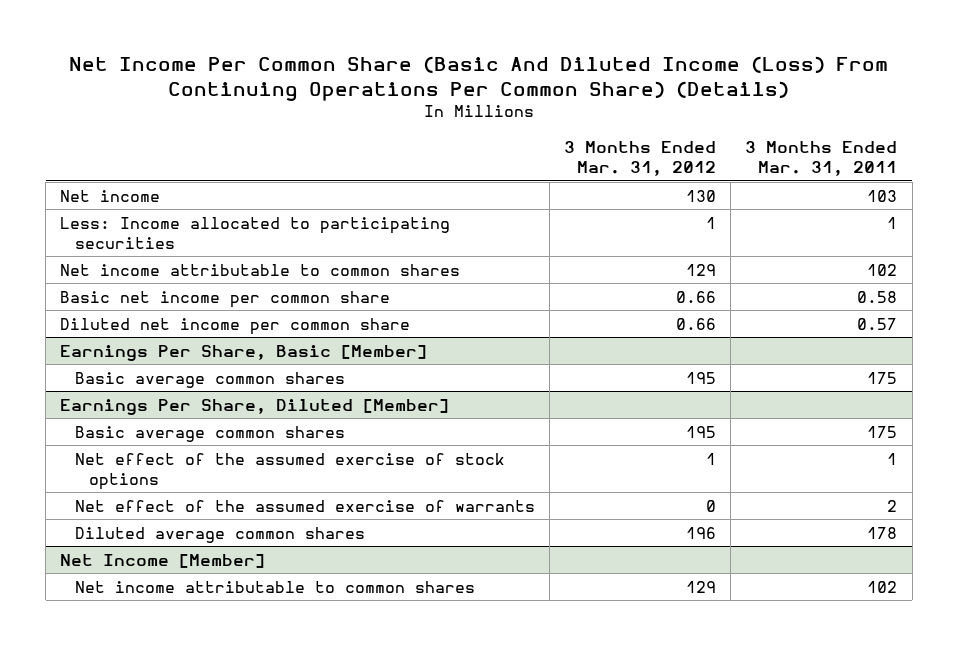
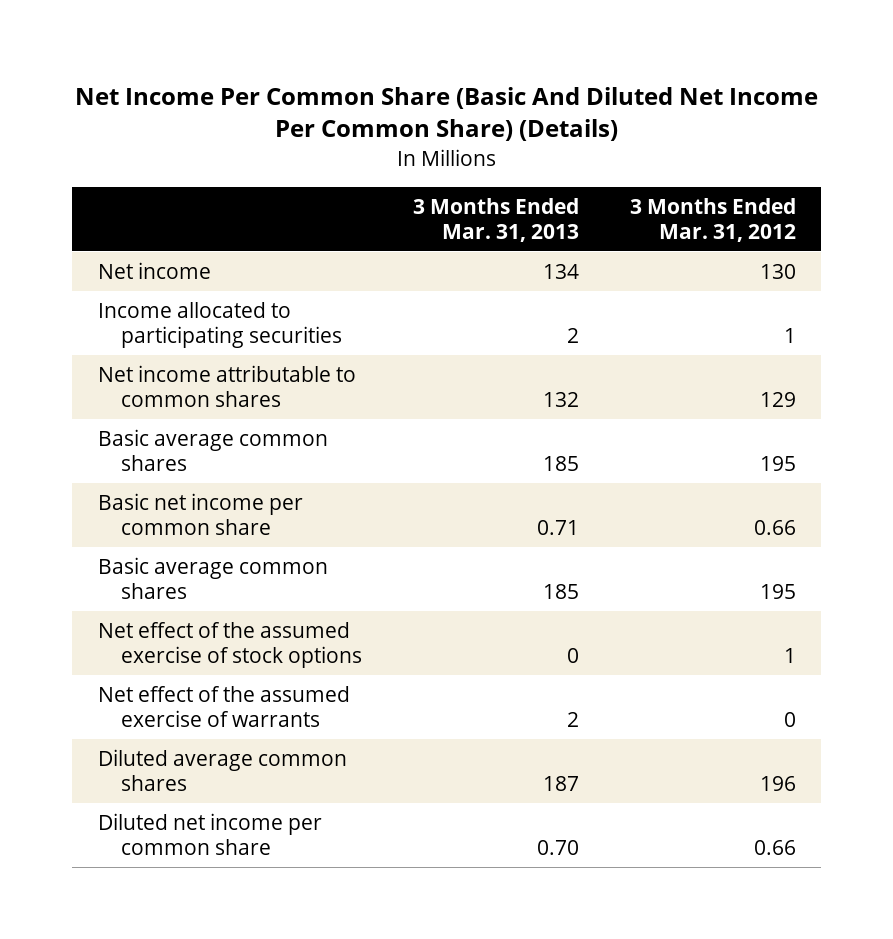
- Net Income Per Common Share (Basic And Diluted Income (Loss) From Continuing Operations Per Common Share) (Details)
+ Net Income Per Common Share (Basic And Diluted Net Income Per Common Share) (Details)
- | 3 Months Ended Mar. 31, 2012 | 3 Months Ended Mar. 31, 2011
+ | 3 Months Ended Mar. 31, 2013 | 3 Months Ended Mar. 31, 2012
- Less: Income allocated to participating securities | 1 | 1
+ Income allocated to participating securities | 2 | 1
- Earnings Per Share, Basic [Member]
- Earnings Per Share, Diluted [Member]
moved down: Basic net income per common share | 0.71 | 0.66
- Net Income [Member]
- Net income attributable to common shares | 129 | 102
moved down: Diluted net income per common share | 0.70 | 0.66

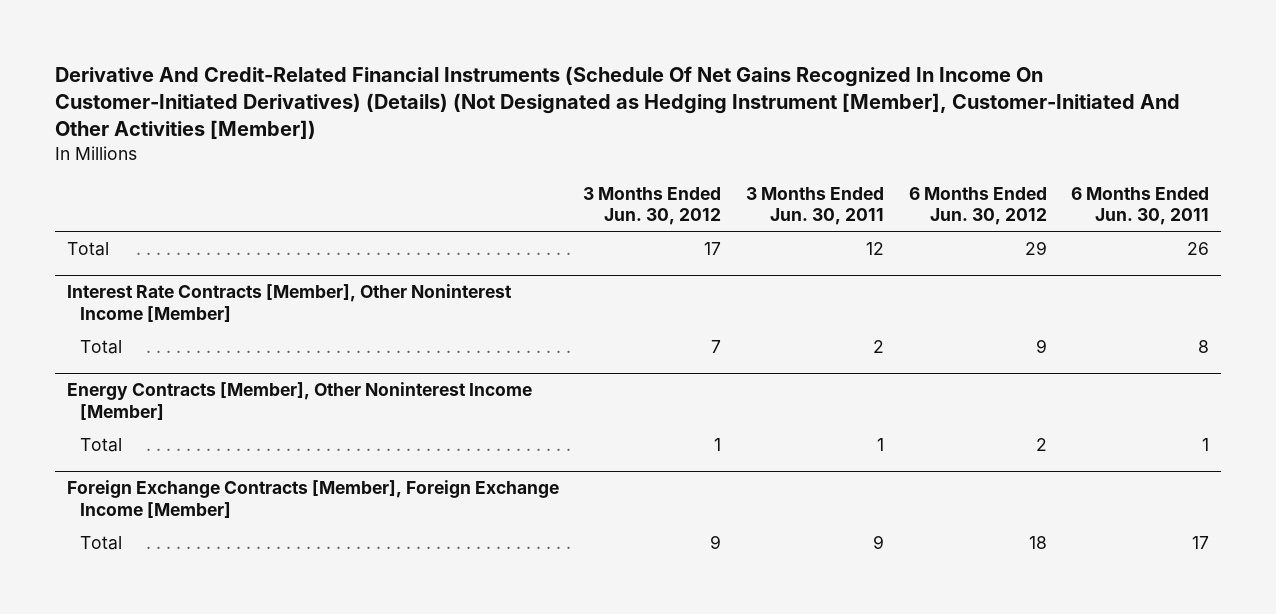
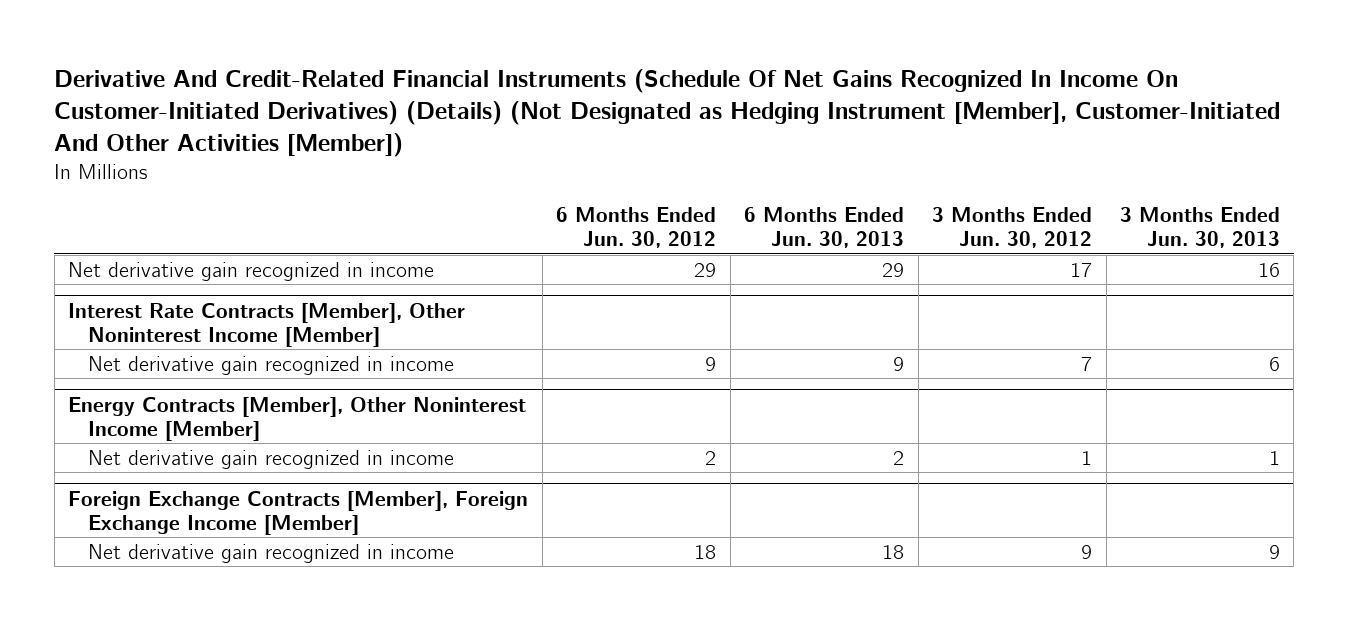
- | 3 Months Ended Jun. 30, 2012 | 3 Months Ended Jun. 30, 2011 | 6 Months Ended Jun. 30, 2012 | 6 Months Ended Jun. 30, 2011
+ | 6 Months Ended Jun. 30, 2012 | 6 Months Ended Jun. 30, 2013 | 3 Months Ended Jun. 30, 2012 | 3 Months Ended Jun. 30, 2013
- Total | 17 | 12 | 29 | 26
+ Net derivative gain recognized in income | 29 | 29 | 17 | 16
@ Interest Rate Contracts [Member], Other Noninterest Income [Member]
- Total | 7 | 2 | 9 | 8
+ Net derivative gain recognized in income | 9 | 9 | 7 | 6
@ Energy Contracts [Member], Other Noninterest Income [Member]
- Total | 1 | 1 | 2 | 1
+ Net derivative gain recognized in income | 2 | 2 | 1 | 1
@ Foreign Exchange Contracts [Member], Foreign Exchange Income [Member]
- Total | 9 | 9 | 18 | 17
+ Net derivative gain recognized in income | 18 | 18 | 9 | 9

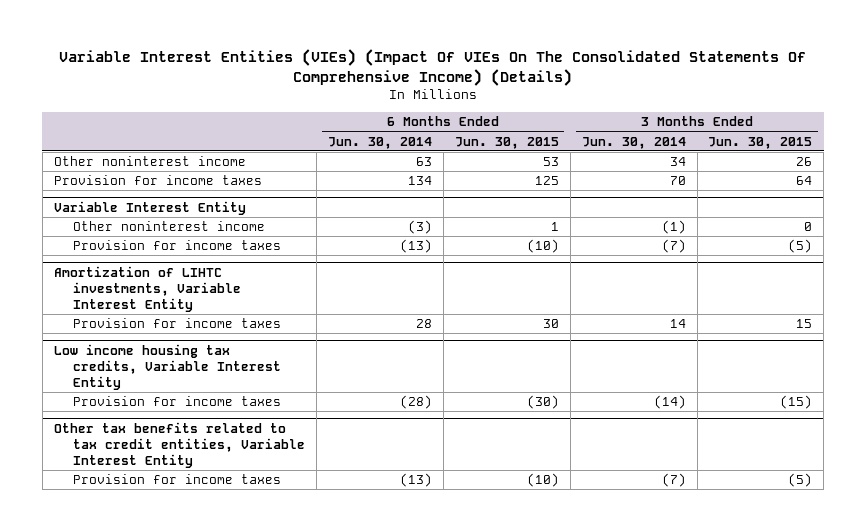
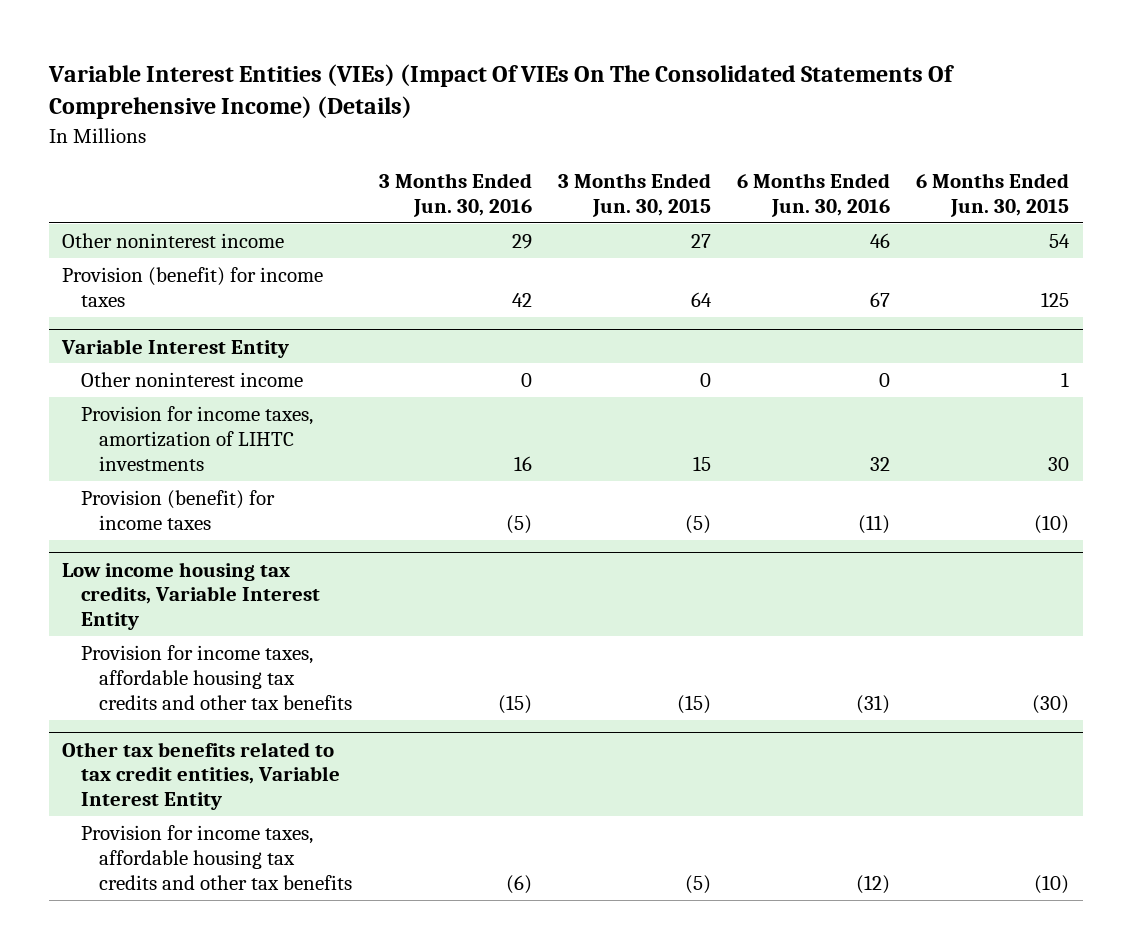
- | 6 Months Ended Jun. 30, 2014 | 6 Months Ended Jun. 30, 2015 | 3 Months Ended Jun. 30, 2014 | 3 Months Ended Jun. 30, 2015
+ | 3 Months Ended Jun. 30, 2016 | 3 Months Ended Jun. 30, 2015 | 6 Months Ended Jun. 30, 2016 | 6 Months Ended Jun. 30, 2015
- Other noninterest income | 63 | 53 | 34 | 26
- Provision for income taxes | 134 | 125 | 70 | 64
+ Other noninterest income | 29 | 27 | 46 | 54
+ Provision (benefit) for income taxes | 42 | 64 | 67 | 125
@ Variable Interest Entity
- Provision for income taxes | (13) | (10) | (7) | (5)
- Amortization of LIHTC investments, Variable Interest Entity
- Provision for income taxes | 28 | 30 | 14 | 15
@ Variable Interest Entity
+ Provision for income taxes, amortization of LIHTC investments | 16 | 15 | 32 | 30
+ Provision (benefit) for income taxes | (5) | (5) | (11) | (10)
@ Low income housing tax credits, Variable Interest Entity
- Provision for income taxes | (28) | (30) | (14) | (15)
+ Provision for income taxes, affordable housing tax credits and other tax benefits | (15) | (15) | (31) | (30)
@ Other tax benefits related to tax credit entities, Variable Interest Entity
- Provision for income taxes | (13) | (10) | (7) | (5)
+ Provision for income taxes, affordable housing tax credits and other tax benefits | (6) | (5) | (12) | (10)

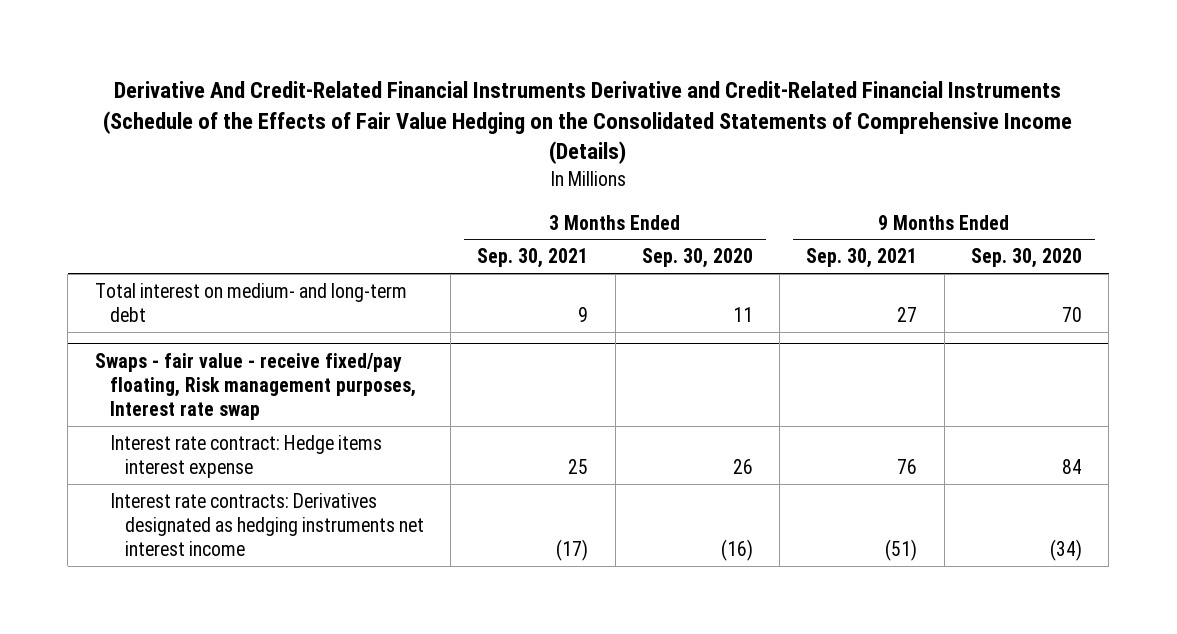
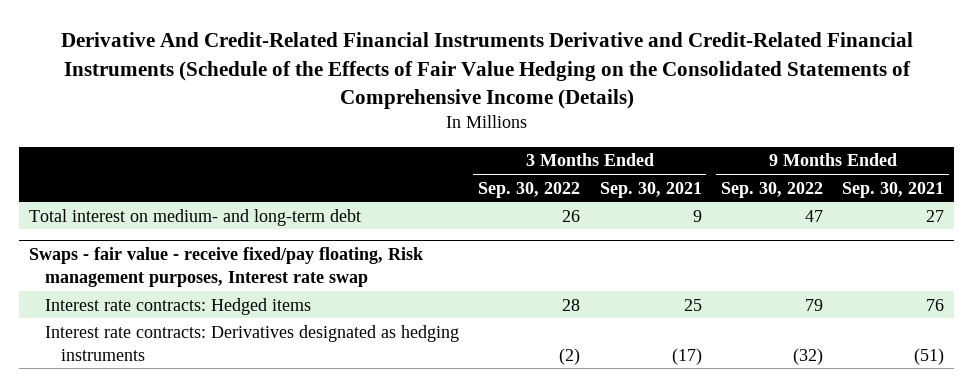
- | 3 Months Ended Sep. 30, 2021 | 3 Months Ended Sep. 30, 2020 | 9 Months Ended Sep. 30, 2021 | 9 Months Ended Sep. 30, 2020
+ | 3 Months Ended Sep. 30, 2022 | 3 Months Ended Sep. 30, 2021 | 9 Months Ended Sep. 30, 2022 | 9 Months Ended Sep. 30, 2021
@ Swaps - fair value - receive fixed/pay floating, Risk management purposes, Interest rate swap
- Interest rate contract: Hedge items interest expense | 25 | 26 | 76 | 84
- Interest rate contracts: Derivatives designated as hedging instruments net interest income | (17) | (16) | (51) | (34)
+ Interest rate contracts: Hedged items | 28 | 25 | 79 | 76
+ Interest rate contracts: Derivatives designated as hedging instruments | (2) | (17) | (32) | (51)

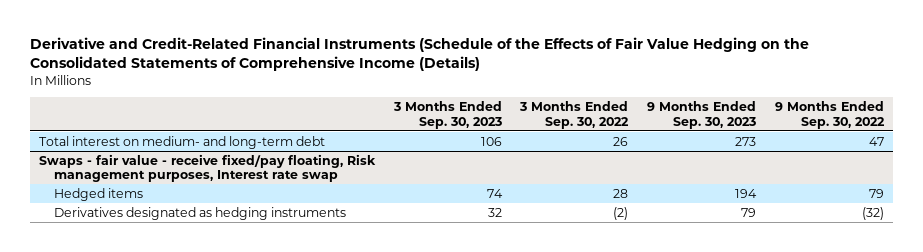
- Derivative And Credit-Related Financial Instruments Derivative and Credit-Related Financial Instruments (Schedule of the Effects of Fair Value Hedging on the Consolidated Statements of Comprehensive Income (Details)
+ Derivative and Credit-Related Financial Instruments (Schedule of the Effects of Fair Value Hedging on the Consolidated Statements of Comprehensive Income (Details)
- | 3 Months Ended Sep. 30, 2022 | 3 Months Ended Sep. 30, 2021 | 9 Months Ended Sep. 30, 2022 | 9 Months Ended Sep. 30, 2021
+ | 3 Months Ended Sep. 30, 2023 | 3 Months Ended Sep. 30, 2022 | 9 Months Ended Sep. 30, 2023 | 9 Months Ended Sep. 30, 2022
@ Swaps - fair value - receive fixed/pay floating, Risk management purposes, Interest rate swap
- Interest rate contracts: Hedged items | 28 | 25 | 79 | 76
- Interest rate contracts: Derivatives designated as hedging instruments | (2) | (17) | (32) | (51)
+ Hedged items | 74 | 28 | 194 | 79
+ Derivatives designated as hedging instruments | 32 | (2) | 79 | (32)

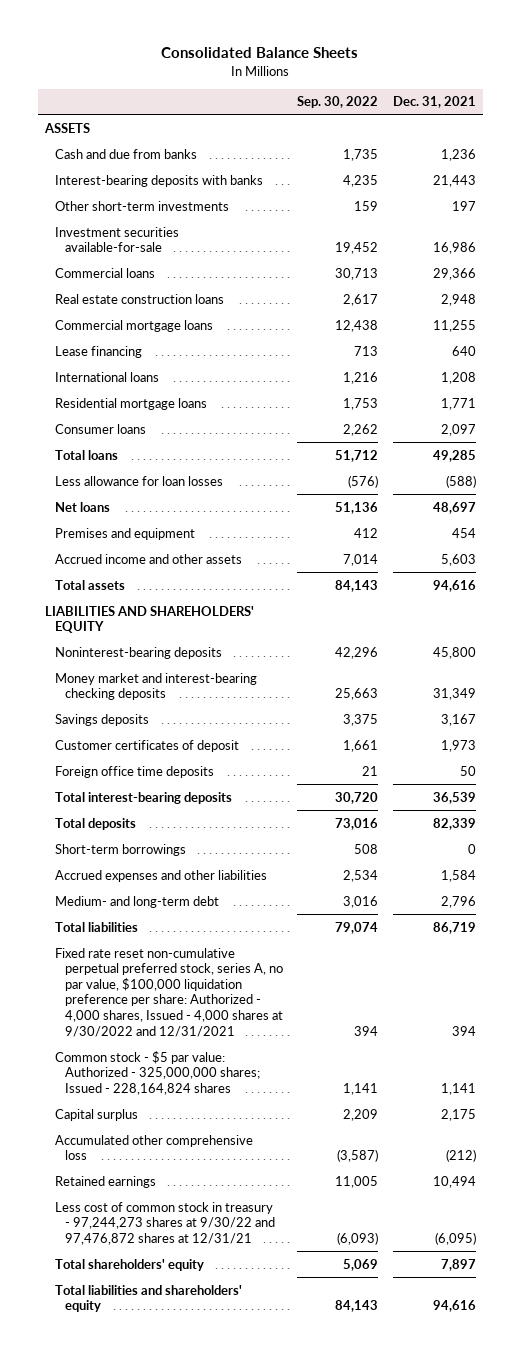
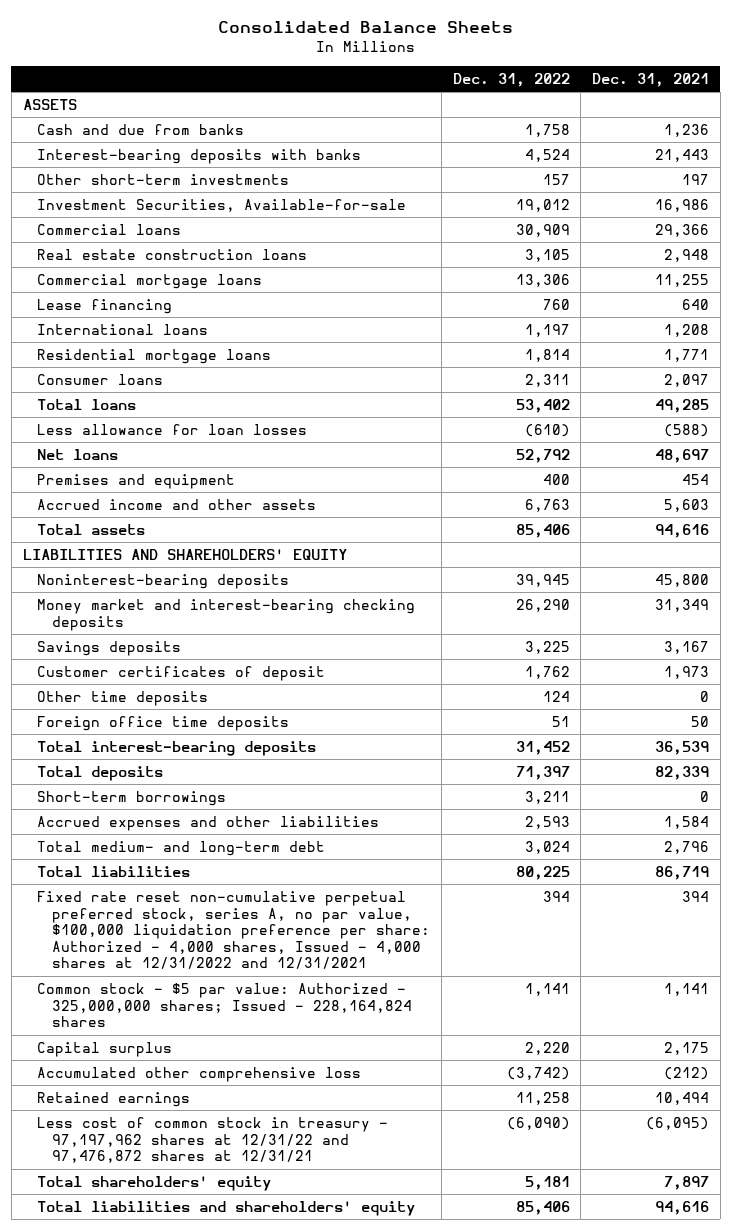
- | Sep. 30, 2022 | Dec. 31, 2021
+ | Dec. 31, 2022 | Dec. 31, 2021
- Investment securities available-for-sale | 19,452 | 16,986
+ Investment Securities, Available-for-sale | 19,012 | 16,986
+ Other time deposits | 124 | 0
- Medium- and long-term debt | 3,016 | 2,796
+ Total medium- and long-term debt | 3,024 | 2,796
- Fixed rate reset non-cumulative perpetual preferred stock, series A, no par value, $100,000 liquidation preference per share: Authorized - 4,000 shares, Issued - 4,000 shares at 9/30/2022 and 12/31/2021 | 394 | 394
+ Fixed rate reset non-cumulative perpetual preferred stock, series A, no par value, $100,000 liquidation preference per share: Authorized - 4,000 shares, Issued - 4,000 shares at 12/31/2022 and 12/31/2021 | 394 | 394
- Less cost of common stock in treasury - 97,244,273 shares at 9/30/22 and 97,476,872 shares at 12/31/21 | (6,093) | (6,095)
+ Less cost of common stock in treasury - 97,197,962 shares at 12/31/22 and 97,476,872 shares at 12/31/21 | (6,090) | (6,095)

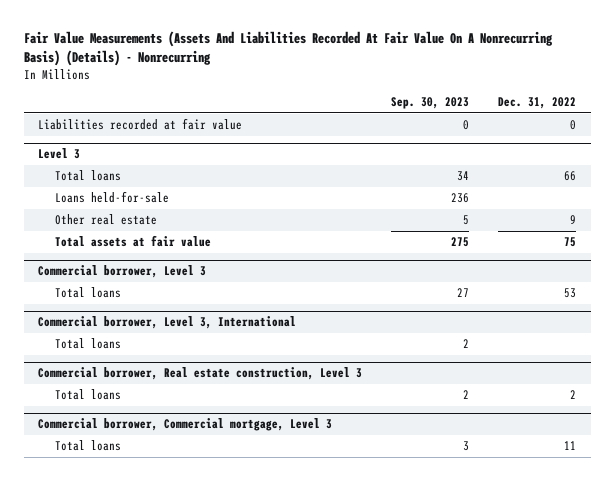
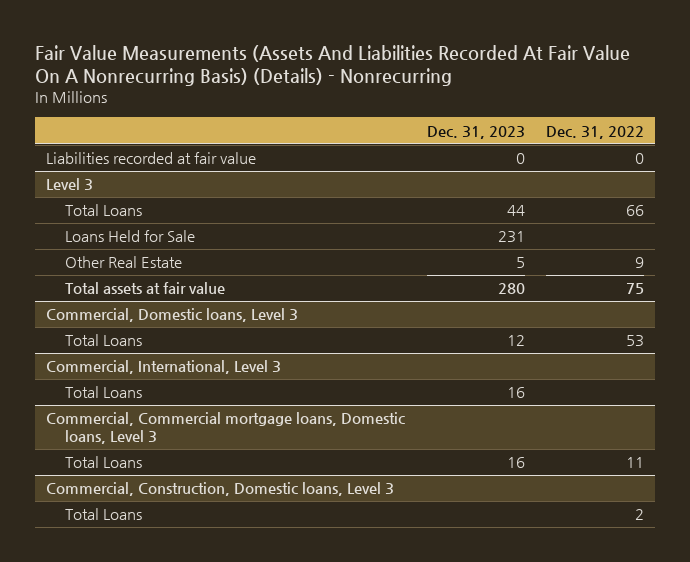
- | Sep. 30, 2023 | Dec. 31, 2022
+ | Dec. 31, 2023 | Dec. 31, 2022
@ Level 3
- Total loans | 34 | 66
- Loans held-for-sale | 236 |
- Other real estate | 5 | 9
+ Total Loans | 44 | 66
+ Loans Held for Sale | 231 |
+ Other Real Estate | 5 | 9
- Commercial borrower, Level 3
- Total loans | 27 | 53
- Commercial borrower, Level 3, International
- Total loans | 2 |
- Commercial borrower, Real estate construction, Level 3
- Total loans | 2 | 2
- Commercial borrower, Commercial mortgage, Level 3
- Total loans | 3 | 11
+ Commercial, Domestic loans, Level 3
+ Total Loans | 12 | 53
+ Commercial, International, Level 3
+ Total Loans | 16 |
+ Commercial, Commercial mortgage loans, Domestic loans, Level 3
+ Total Loans | 16 | 11
+ Commercial, Construction, Domestic loans, Level 3
+ Total Loans | | 2

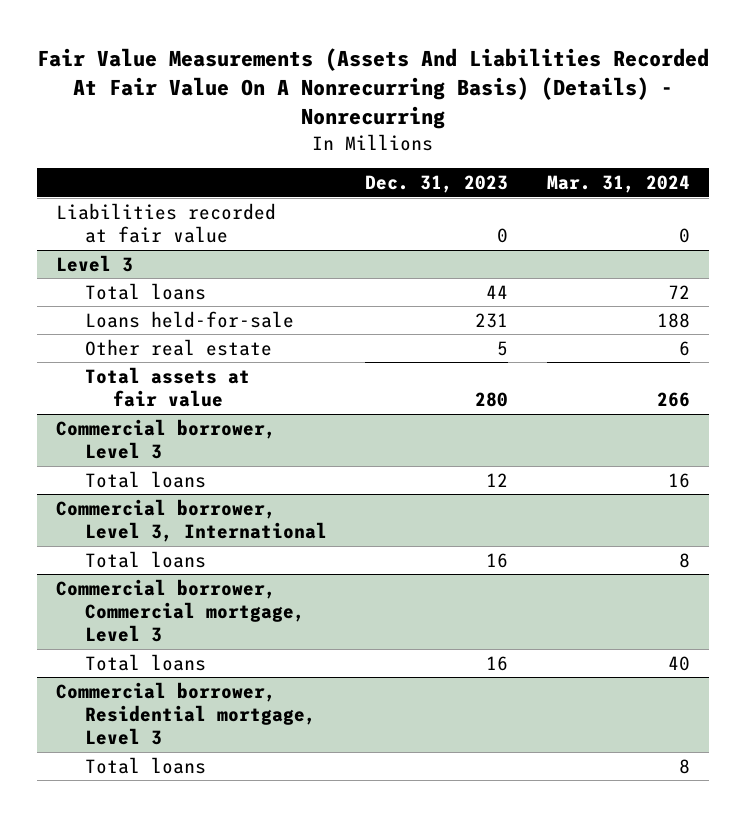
- | Dec. 31, 2023 | Dec. 31, 2022
+ | Dec. 31, 2023 | Mar. 31, 2024
@ Level 3
- Total Loans | 44 | 66
- Loans Held for Sale | 231 |
- Other Real Estate | 5 | 9
+ Total loans | 44 | 72
+ Loans held-for-sale | 231 | 188
+ Other real estate | 5 | 6
- Commercial, Domestic loans, Level 3
- Total Loans | 12 | 53
- Commercial, International, Level 3
- Total Loans | 16 |
- Commercial, Commercial mortgage loans, Domestic loans, Level 3
- Total Loans | 16 | 11
- Commercial, Construction, Domestic loans, Level 3
- Total Loans | | 2
+ Commercial borrower, Level 3
+ Total loans | 12 | 16
+ Commercial borrower, Level 3, International
+ Total loans | 16 | 8
+ Commercial borrower, Commercial mortgage, Level 3
+ Total loans | 16 | 40
+ Commercial borrower, Residential mortgage, Level 3
+ Total loans | | 8

